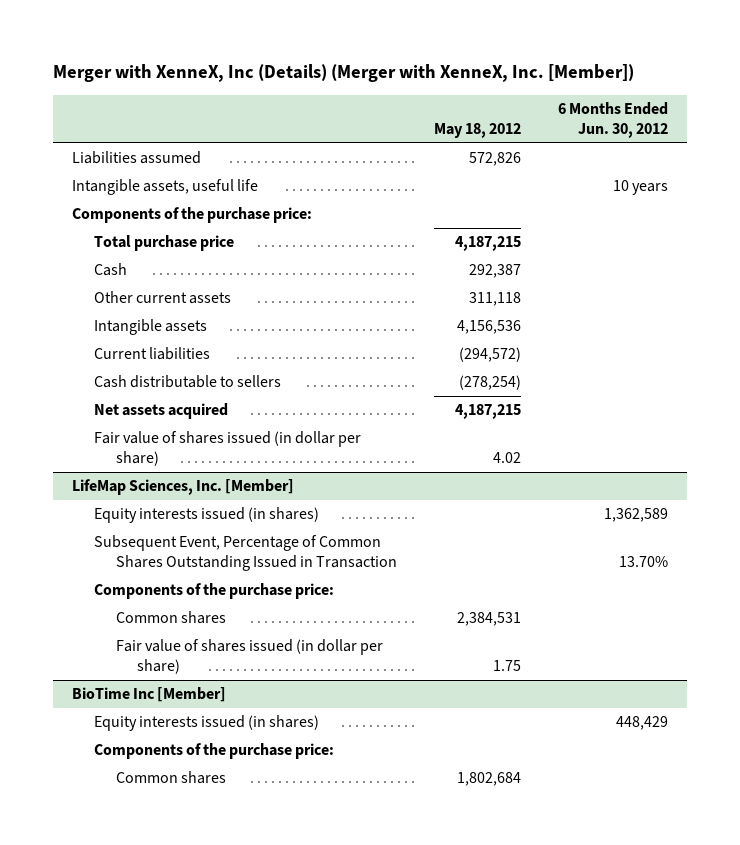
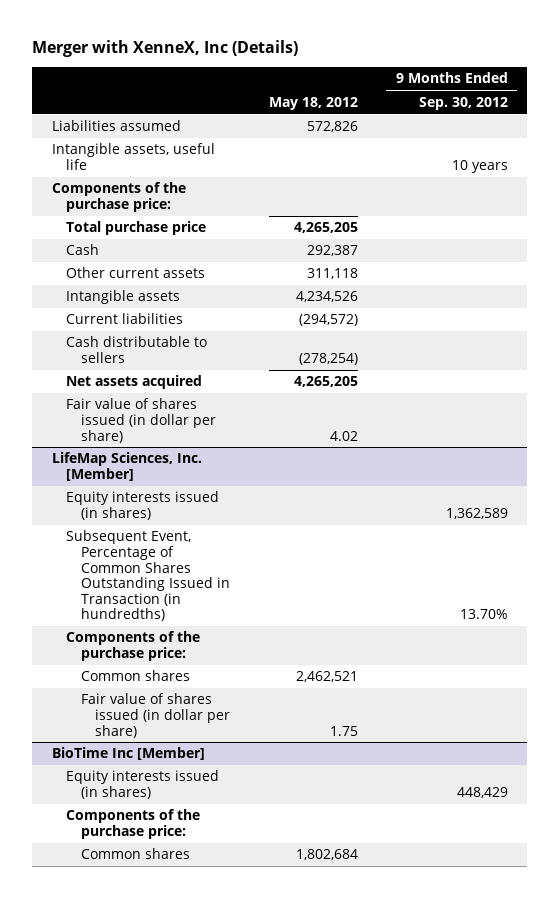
- Merger with XenneX, Inc (Details) (Merger with XenneX, Inc. [Member])
+ Merger with XenneX, Inc (Details)
- | May 18, 2012 | 6 Months Ended Jun. 30, 2012
+ | May 18, 2012 | 9 Months Ended Sep. 30, 2012
- Total purchase price | 4,187,215 |
+ Total purchase price | 4,265,205 |
- Intangible assets | 4,156,536 |
+ Intangible assets | 4,234,526 |
- Net assets acquired | 4,187,215 |
+ Net assets acquired | 4,265,205 |
@ LifeMap Sciences, Inc. [Member]
- Subsequent Event, Percentage of Common Shares Outstanding Issued in Transaction | | 13.70%
+ Subsequent Event, Percentage of Common Shares Outstanding Issued in Transaction (in hundredths) | | 13.70%
- Common shares | 2,384,531 |
+ Common shares | 2,462,521 |

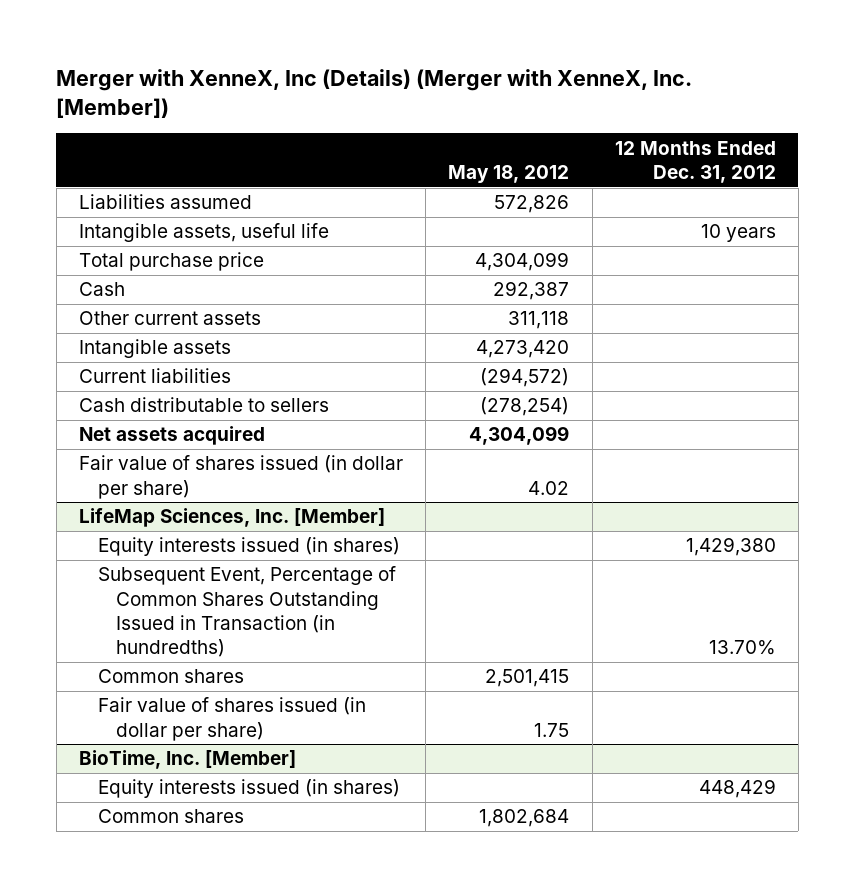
- Merger with XenneX, Inc (Details)
+ Merger with XenneX, Inc (Details) (Merger with XenneX, Inc. [Member])
- | May 18, 2012 | 9 Months Ended Sep. 30, 2012
+ | May 18, 2012 | 12 Months Ended Dec. 31, 2012
- Components of the purchase price:
- Total purchase price | 4,265,205 |
+ Total purchase price | 4,304,099 |
- Intangible assets | 4,234,526 |
+ Intangible assets | 4,273,420 |
- Net assets acquired | 4,265,205 |
+ Net assets acquired | 4,304,099 |
@ LifeMap Sciences, Inc. [Member]
- Components of the purchase price:
- Common shares | 2,462,521 |
+ Common shares | 2,501,415 |
- BioTime Inc [Member]
+ BioTime, Inc. [Member]
- Components of the purchase price:

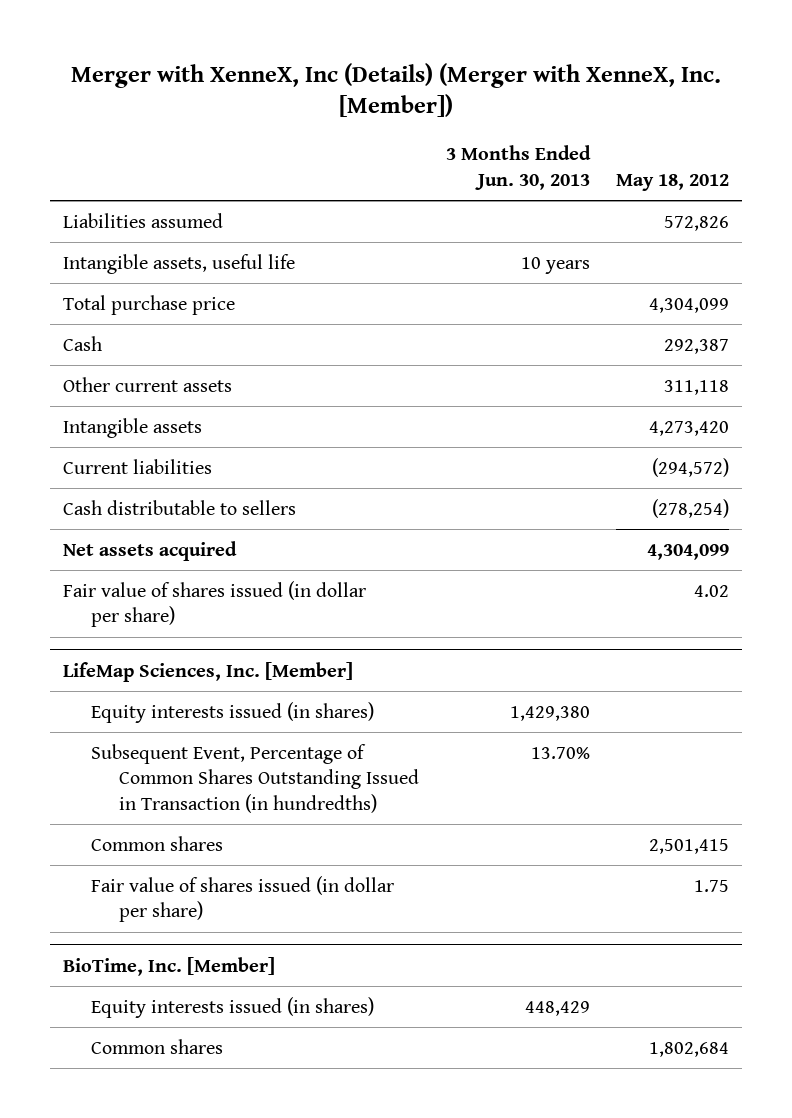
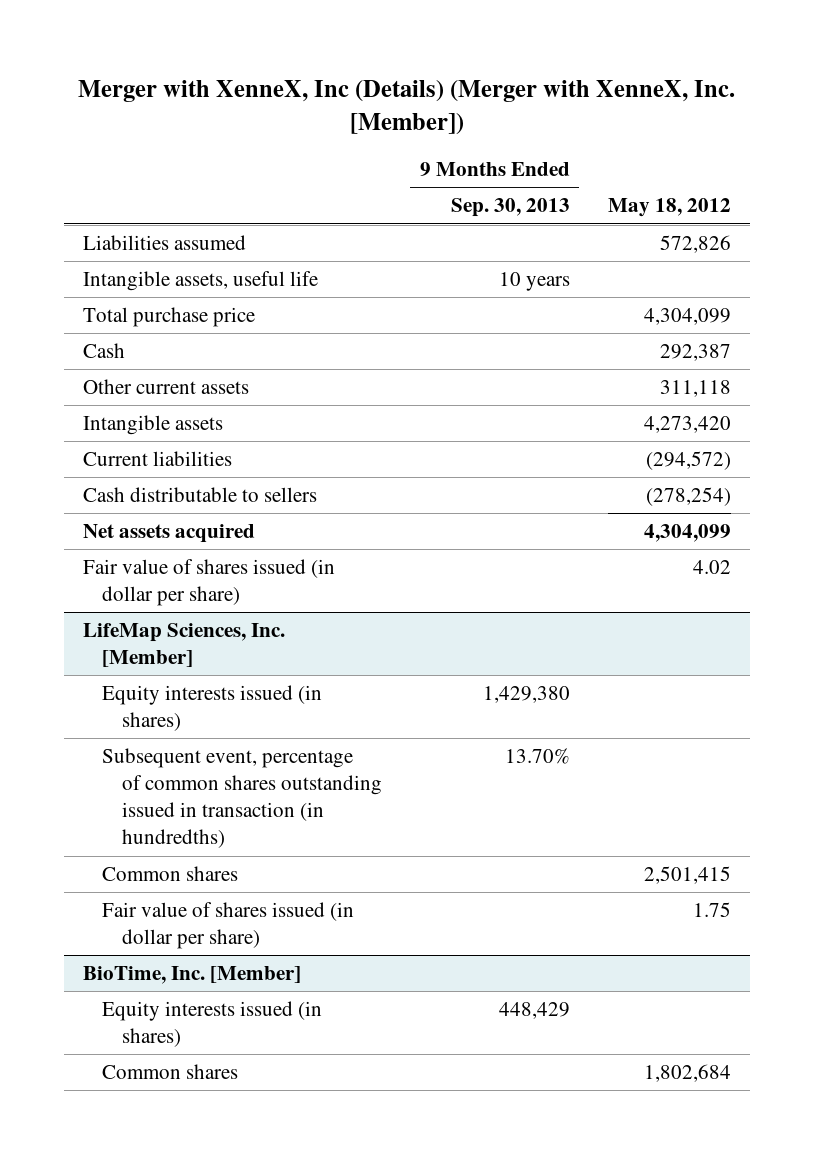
- | 3 Months Ended Jun. 30, 2013 | May 18, 2012
+ | 9 Months Ended Sep. 30, 2013 | May 18, 2012
@ LifeMap Sciences, Inc. [Member]
- Subsequent Event, Percentage of Common Shares Outstanding Issued in Transaction (in hundredths) | 13.70% |
+ Subsequent event, percentage of common shares outstanding issued in transaction (in hundredths) | 13.70% |

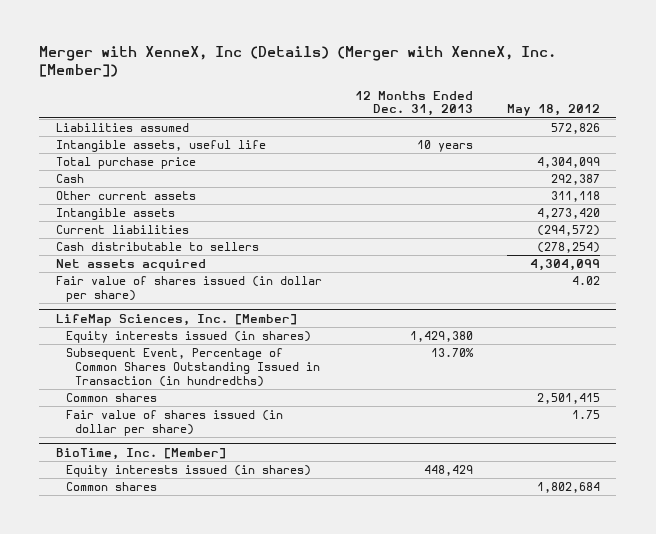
- | 9 Months Ended Sep. 30, 2013 | May 18, 2012
+ | 12 Months Ended Dec. 31, 2013 | May 18, 2012
@ LifeMap Sciences, Inc. [Member]
- Subsequent event, percentage of common shares outstanding issued in transaction (in hundredths) | 13.70% |
+ Subsequent Event, Percentage of Common Shares Outstanding Issued in Transaction (in hundredths) | 13.70% |

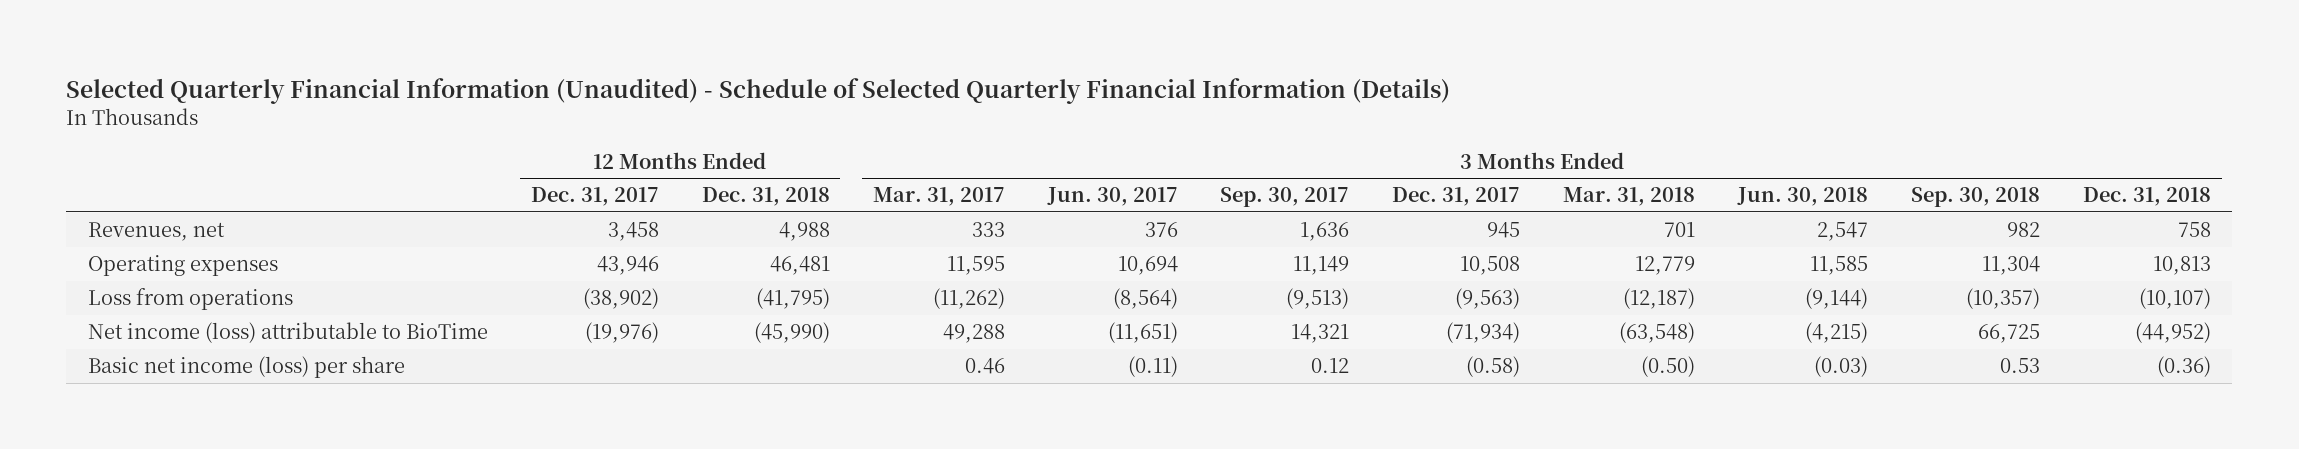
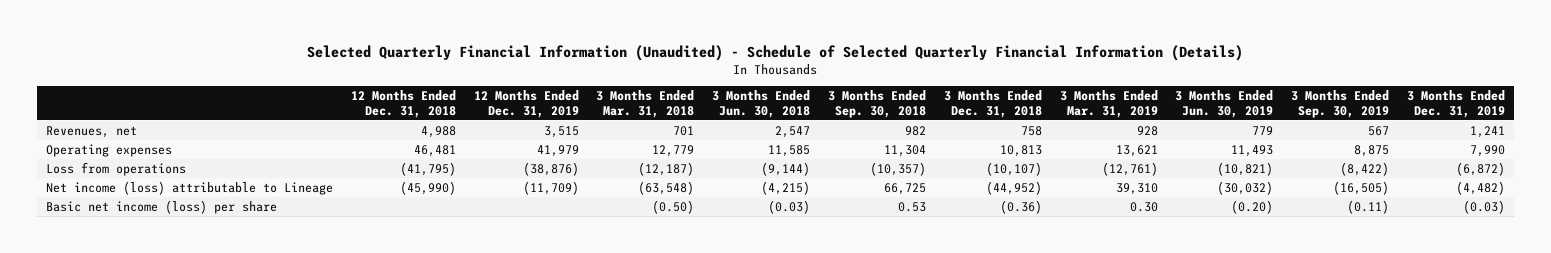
- | 12 Months Ended Dec. 31, 2017 | 12 Months Ended Dec. 31, 2018 | 3 Months Ended Mar. 31, 2017 | 3 Months Ended Jun. 30, 2017 | 3 Months Ended Sep. 30, 2017 | 3 Months Ended Dec. 31, 2017 | 3 Months Ended Mar. 31, 2018 | 3 Months Ended Jun. 30, 2018 | 3 Months Ended Sep. 30, 2018 | 3 Months Ended Dec. 31, 2018
+ | 12 Months Ended Dec. 31, 2018 | 12 Months Ended Dec. 31, 2019 | 3 Months Ended Mar. 31, 2018 | 3 Months Ended Jun. 30, 2018 | 3 Months Ended Sep. 30, 2018 | 3 Months Ended Dec. 31, 2018 | 3 Months Ended Mar. 31, 2019 | 3 Months Ended Jun. 30, 2019 | 3 Months Ended Sep. 30, 2019 | 3 Months Ended Dec. 31, 2019
- Net income (loss) attributable to BioTime | (19,976) | (45,990) | 49,288 | (11,651) | 14,321 | (71,934) | (63,548) | (4,215) | 66,725 | (44,952)
+ Net income (loss) attributable to Lineage | (45,990) | (11,709) | (63,548) | (4,215) | 66,725 | (44,952) | 39,310 | (30,032) | (16,505) | (4,482)

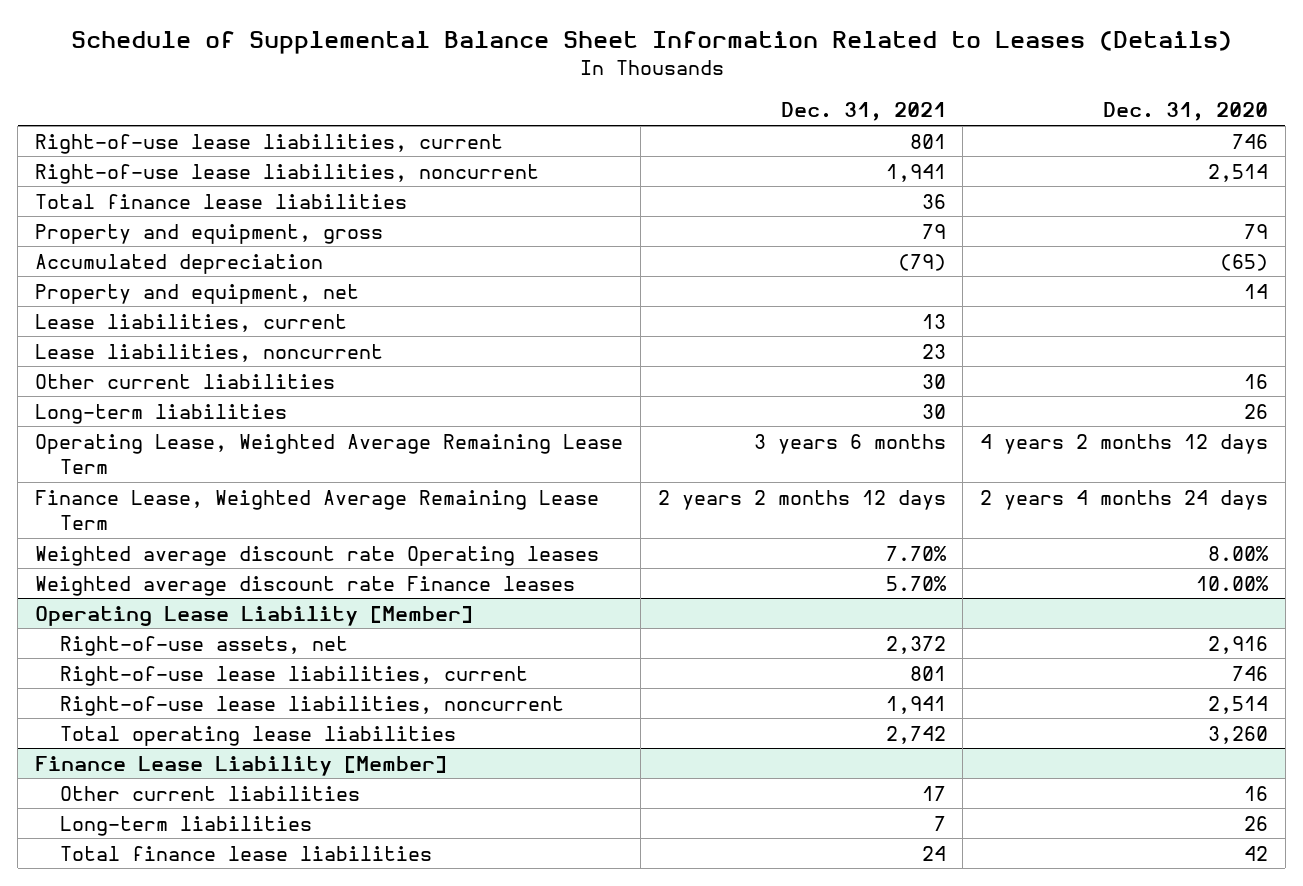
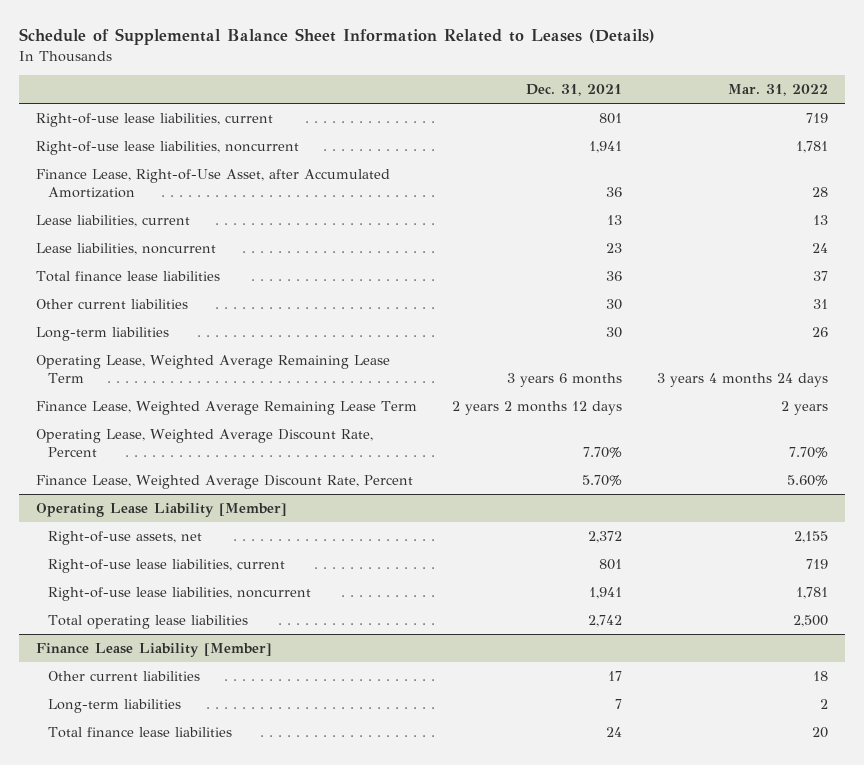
- | Dec. 31, 2021 | Dec. 31, 2020
+ | Dec. 31, 2021 | Mar. 31, 2022
- Property and equipment, gross | 79 | 79
- Accumulated depreciation | (79) | (65)
- Property and equipment, net | | 14
+ Finance Lease, Right-of-Use Asset, after Accumulated Amortization | 36 | 28
moved down: Total finance lease liabilities | 36 | 37
- Weighted average discount rate Operating leases | 7.70% | 8.00%
- Weighted average discount rate Finance leases | 5.70% | 10.00%
+ Operating Lease, Weighted Average Discount Rate, Percent | 7.70% | 7.70%
+ Finance Lease, Weighted Average Discount Rate, Percent | 5.70% | 5.60%

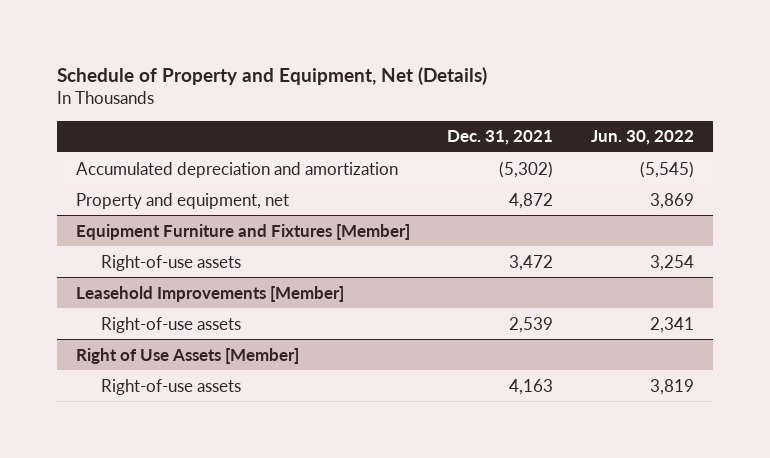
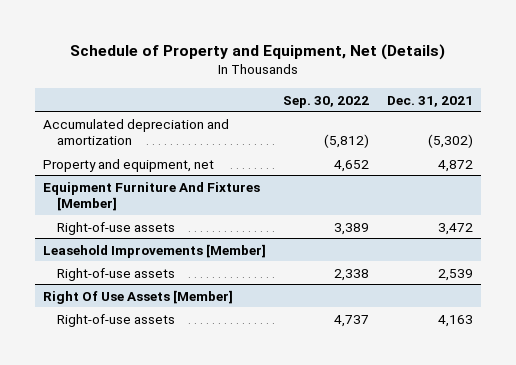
- | Dec. 31, 2021 | Jun. 30, 2022
+ | Sep. 30, 2022 | Dec. 31, 2021
- Equipment Furniture and Fixtures [Member]
+ Equipment Furniture And Fixtures [Member]
- Right of Use Assets [Member]
+ Right Of Use Assets [Member]

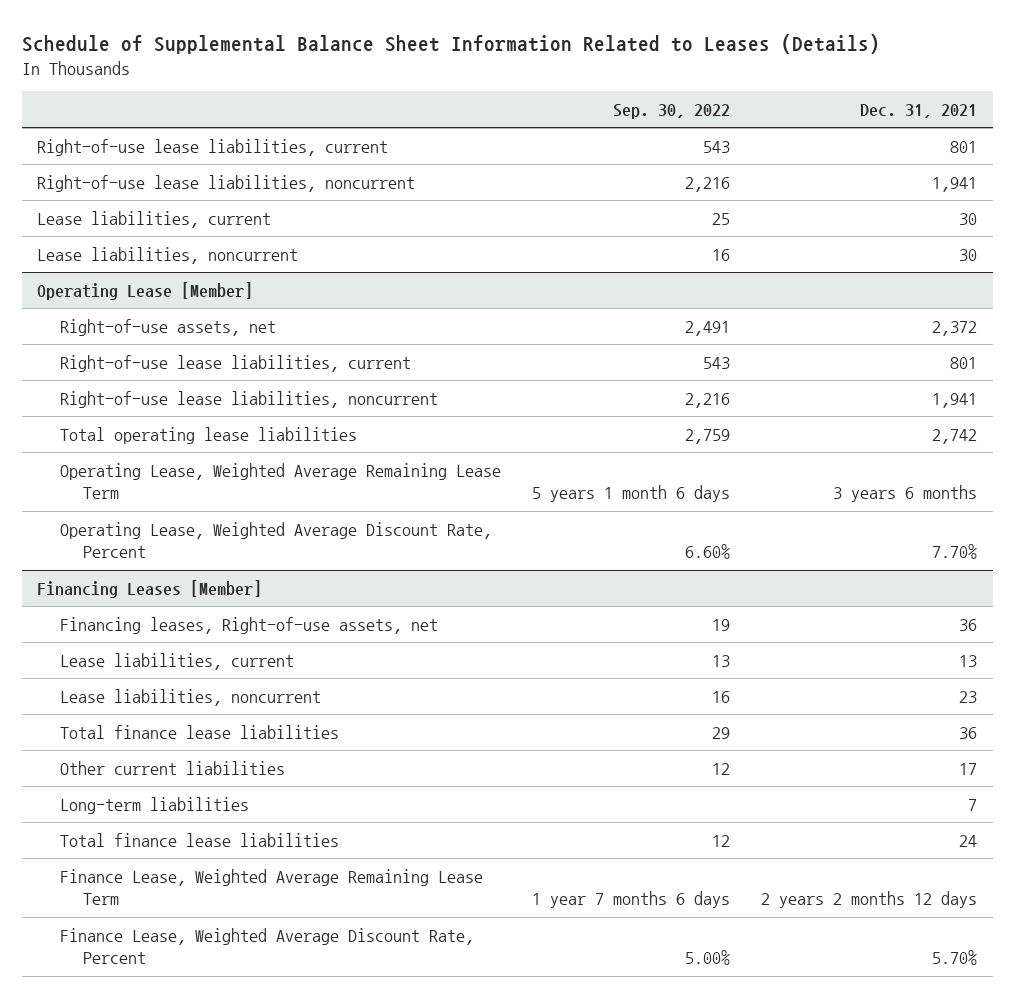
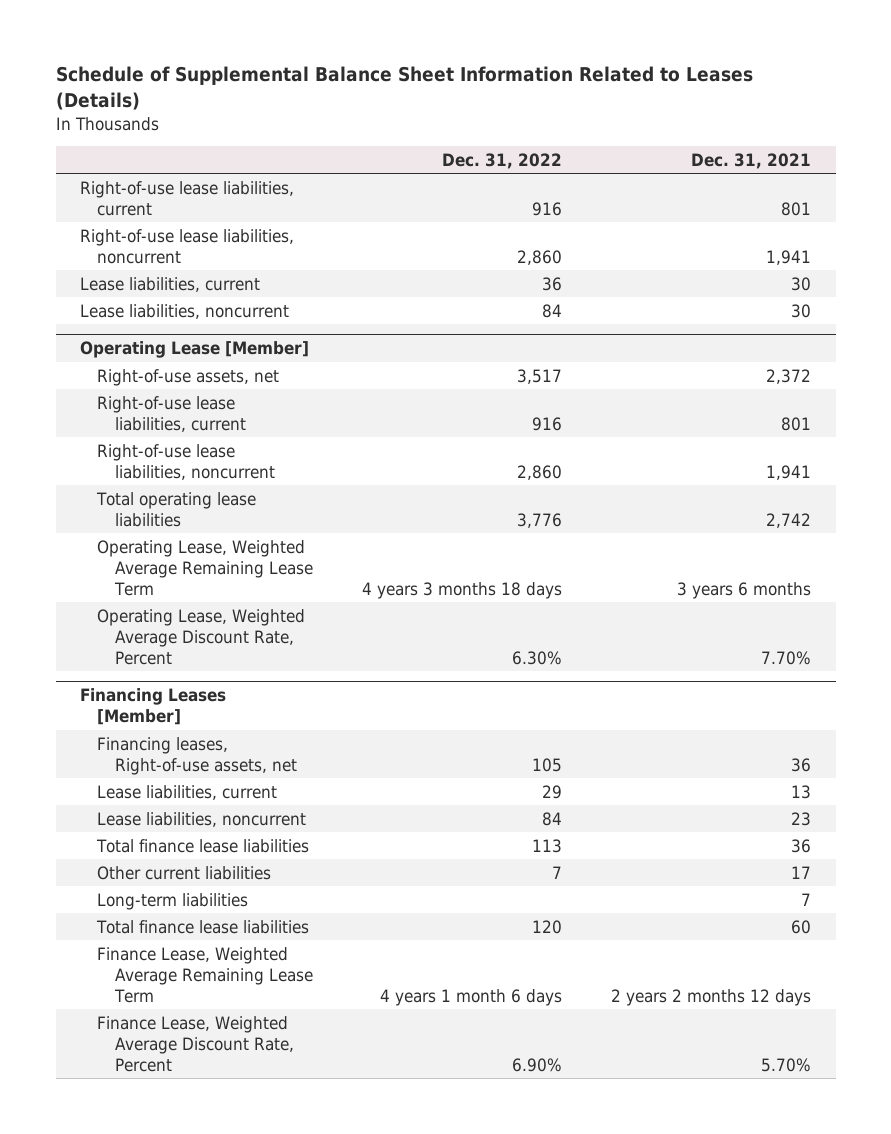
- | Sep. 30, 2022 | Dec. 31, 2021
+ | Dec. 31, 2022 | Dec. 31, 2021
@ Financing Leases [Member]
- Total finance lease liabilities | 12 | 24
+ Total finance lease liabilities | 120 | 60

